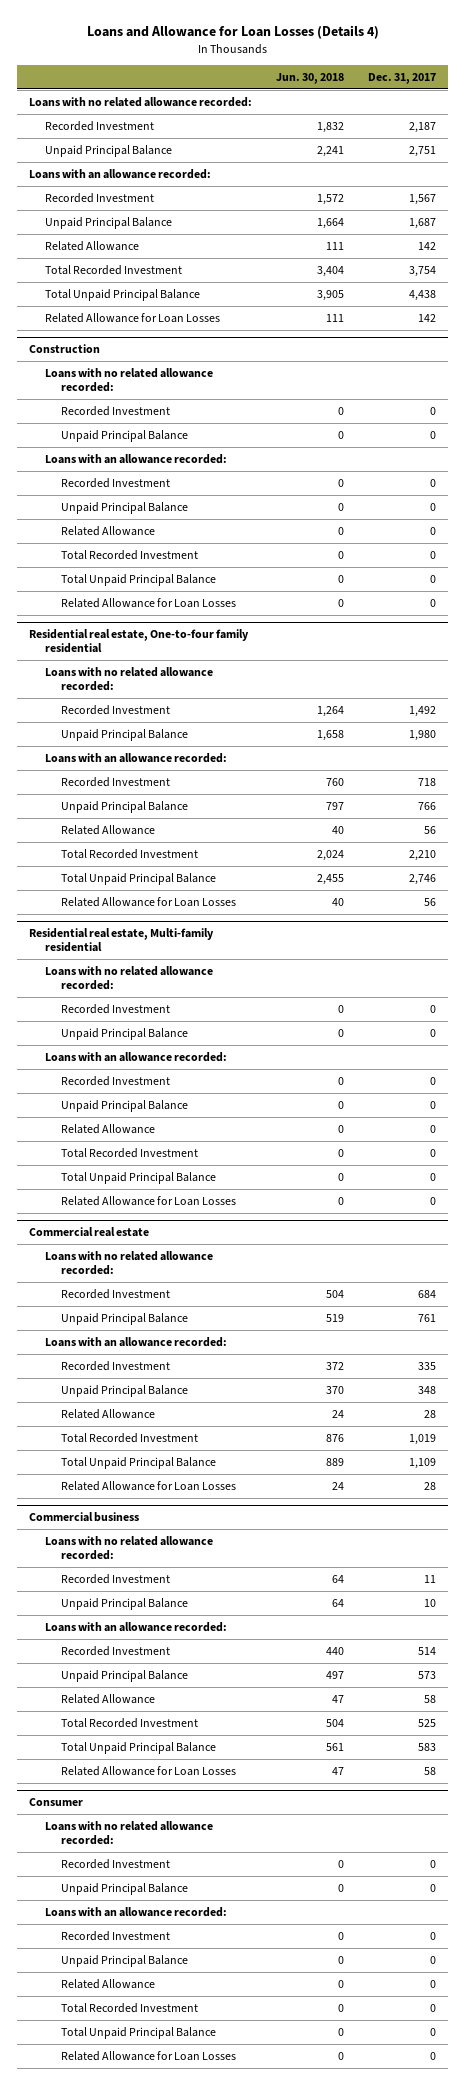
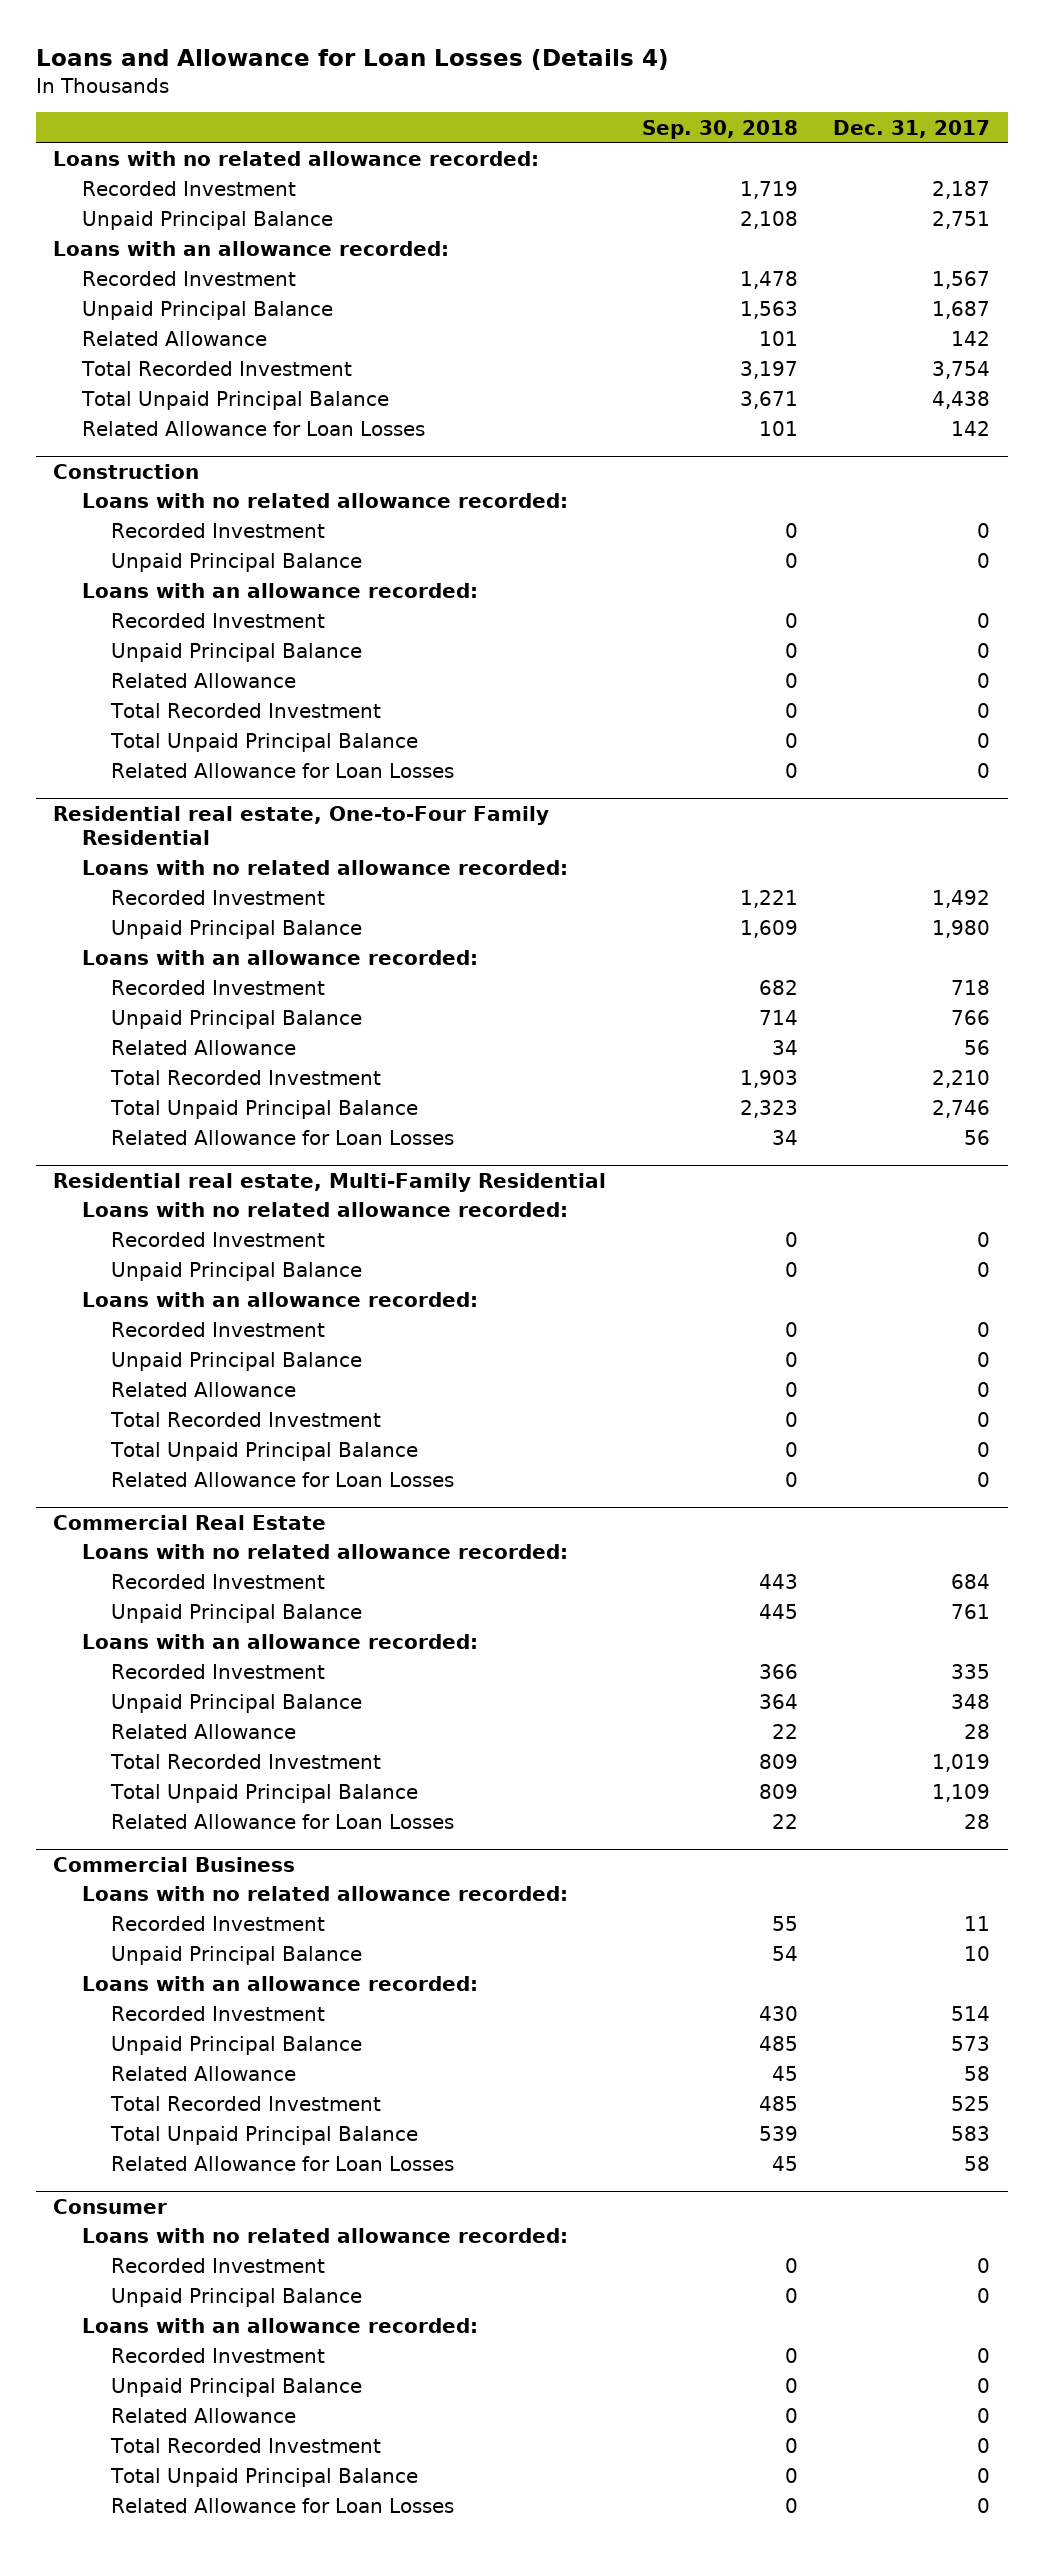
- | Jun. 30, 2018 | Dec. 31, 2017
+ | Sep. 30, 2018 | Dec. 31, 2017
- Residential real estate, One-to-four family residential
+ Residential real estate, One-to-Four Family Residential
- Residential real estate, Multi-family residential
+ Residential real estate, Multi-Family Residential
- Commercial real estate
+ Commercial Real Estate
- Commercial business
+ Commercial Business

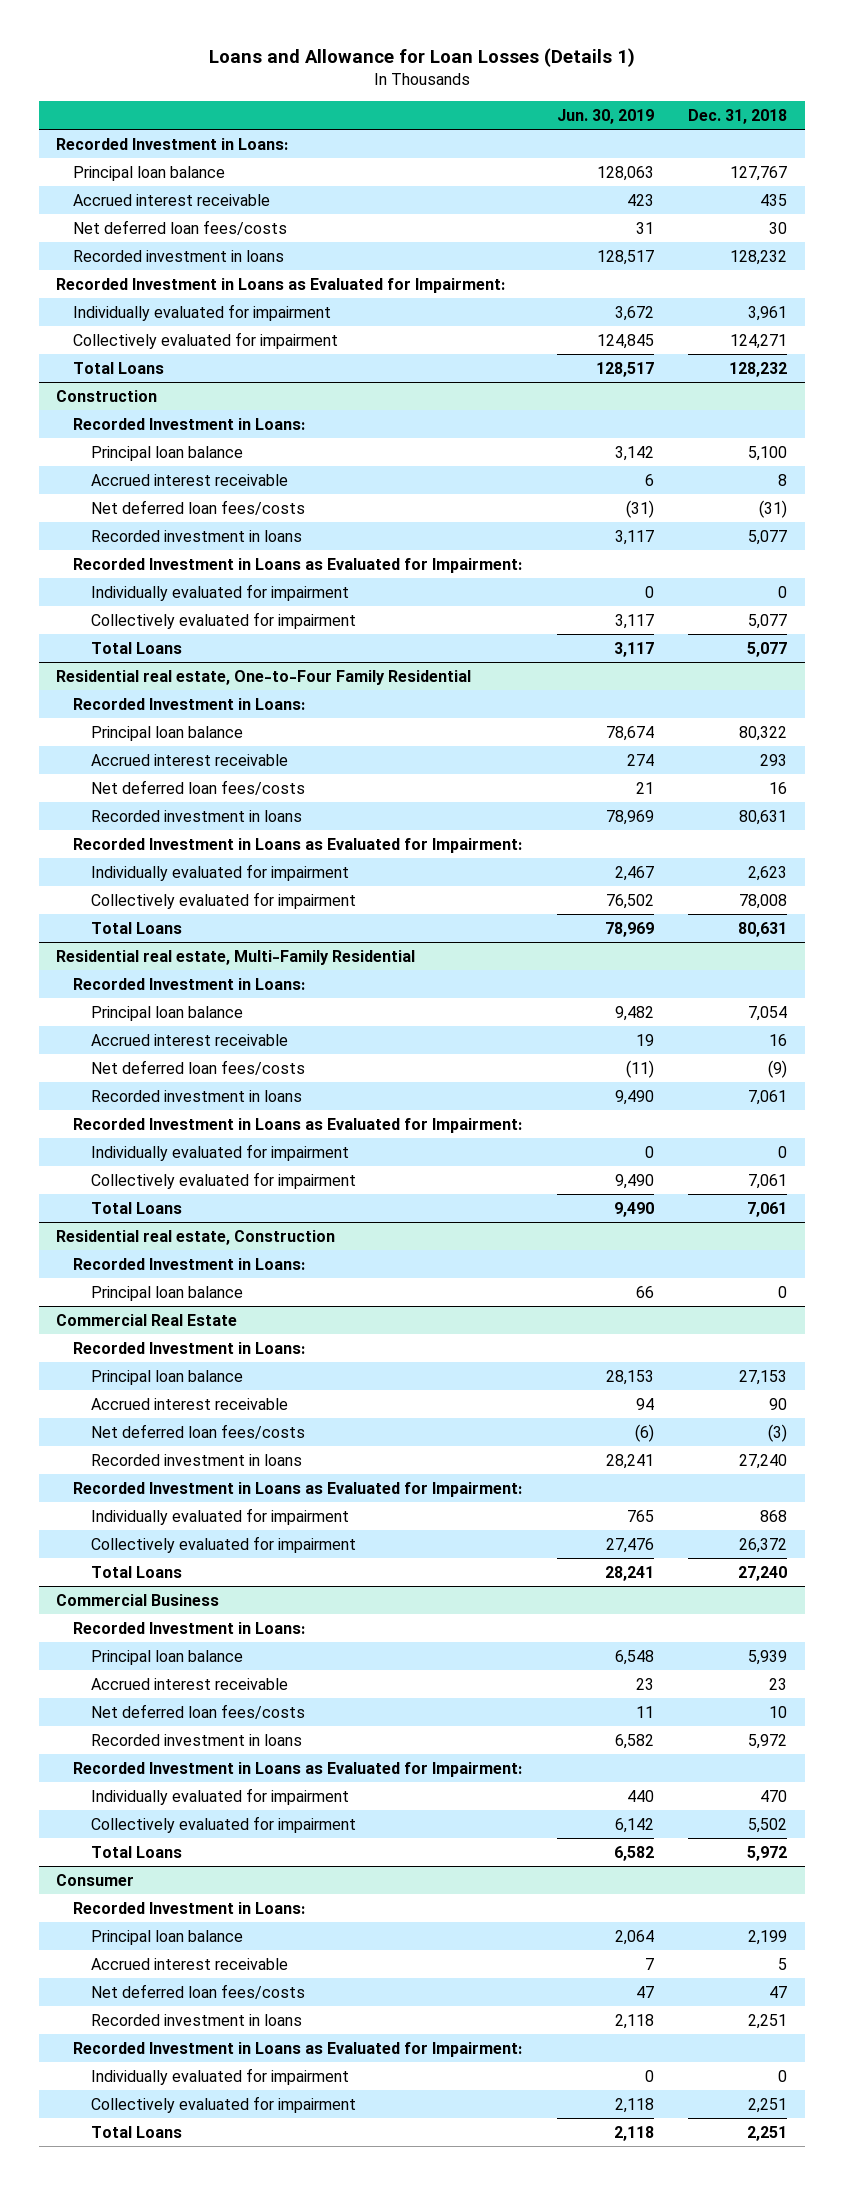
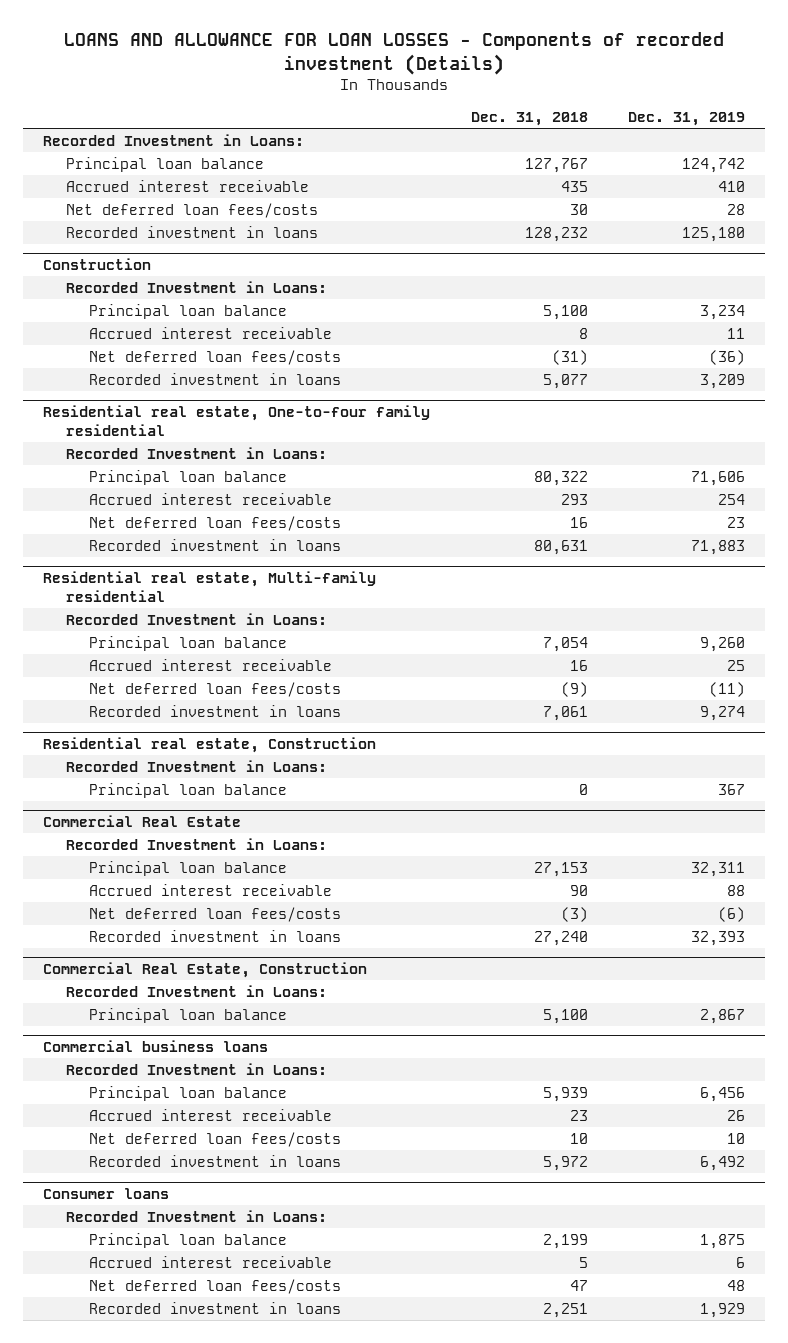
- Loans and Allowance for Loan Losses (Details 1)
+ LOANS AND ALLOWANCE FOR LOAN LOSSES - Components of recorded investment (Details)
- | Jun. 30, 2019 | Dec. 31, 2018
+ | Dec. 31, 2018 | Dec. 31, 2019
- Recorded Investment in Loans as Evaluated for Impairment:
- Individually evaluated for impairment | 3,672 | 3,961
- Collectively evaluated for impairment | 124,845 | 124,271
- Total Loans | 128,517 | 128,232
@ Construction
- Recorded Investment in Loans as Evaluated for Impairment:
- Individually evaluated for impairment | 0 | 0
- Collectively evaluated for impairment | 3,117 | 5,077
- Total Loans | 3,117 | 5,077
- Residential real estate, One-to-Four Family Residential
+ Residential real estate, One-to-four family residential
- Recorded Investment in Loans as Evaluated for Impairment:
- Individually evaluated for impairment | 2,467 | 2,623
- Collectively evaluated for impairment | 76,502 | 78,008
- Total Loans | 78,969 | 80,631
- Residential real estate, Multi-Family Residential
+ Residential real estate, Multi-family residential
- Recorded Investment in Loans as Evaluated for Impairment:
- Individually evaluated for impairment | 0 | 0
- Collectively evaluated for impairment | 9,490 | 7,061
- Total Loans | 9,490 | 7,061
@ Commercial Real Estate
- Recorded Investment in Loans as Evaluated for Impairment:
- Individually evaluated for impairment | 765 | 868
- Collectively evaluated for impairment | 27,476 | 26,372
- Total Loans | 28,241 | 27,240
- Commercial Business
+ Commercial Real Estate, Construction
+ Principal loan balance | 5,100 | 2,867
+ Commercial business loans
+ Recorded Investment in Loans:
- Recorded Investment in Loans as Evaluated for Impairment:
- Individually evaluated for impairment | 440 | 470
- Collectively evaluated for impairment | 6,142 | 5,502
- Total Loans | 6,582 | 5,972
- Consumer
+ Consumer loans
- Recorded Investment in Loans as Evaluated for Impairment:
- Individually evaluated for impairment | 0 | 0
- Collectively evaluated for impairment | 2,118 | 2,251
- Total Loans | 2,118 | 2,251

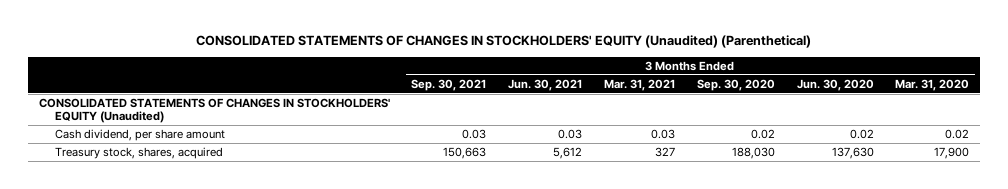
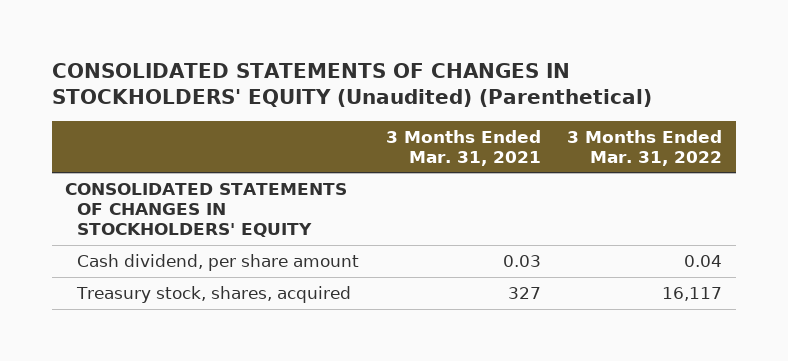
- | 3 Months Ended Sep. 30, 2021 | 3 Months Ended Jun. 30, 2021 | 3 Months Ended Mar. 31, 2021 | 3 Months Ended Sep. 30, 2020 | 3 Months Ended Jun. 30, 2020 | 3 Months Ended Mar. 31, 2020
+ | 3 Months Ended Mar. 31, 2021 | 3 Months Ended Mar. 31, 2022
- CONSOLIDATED STATEMENTS OF CHANGES IN STOCKHOLDERS' EQUITY (Unaudited)
+ CONSOLIDATED STATEMENTS OF CHANGES IN STOCKHOLDERS' EQUITY

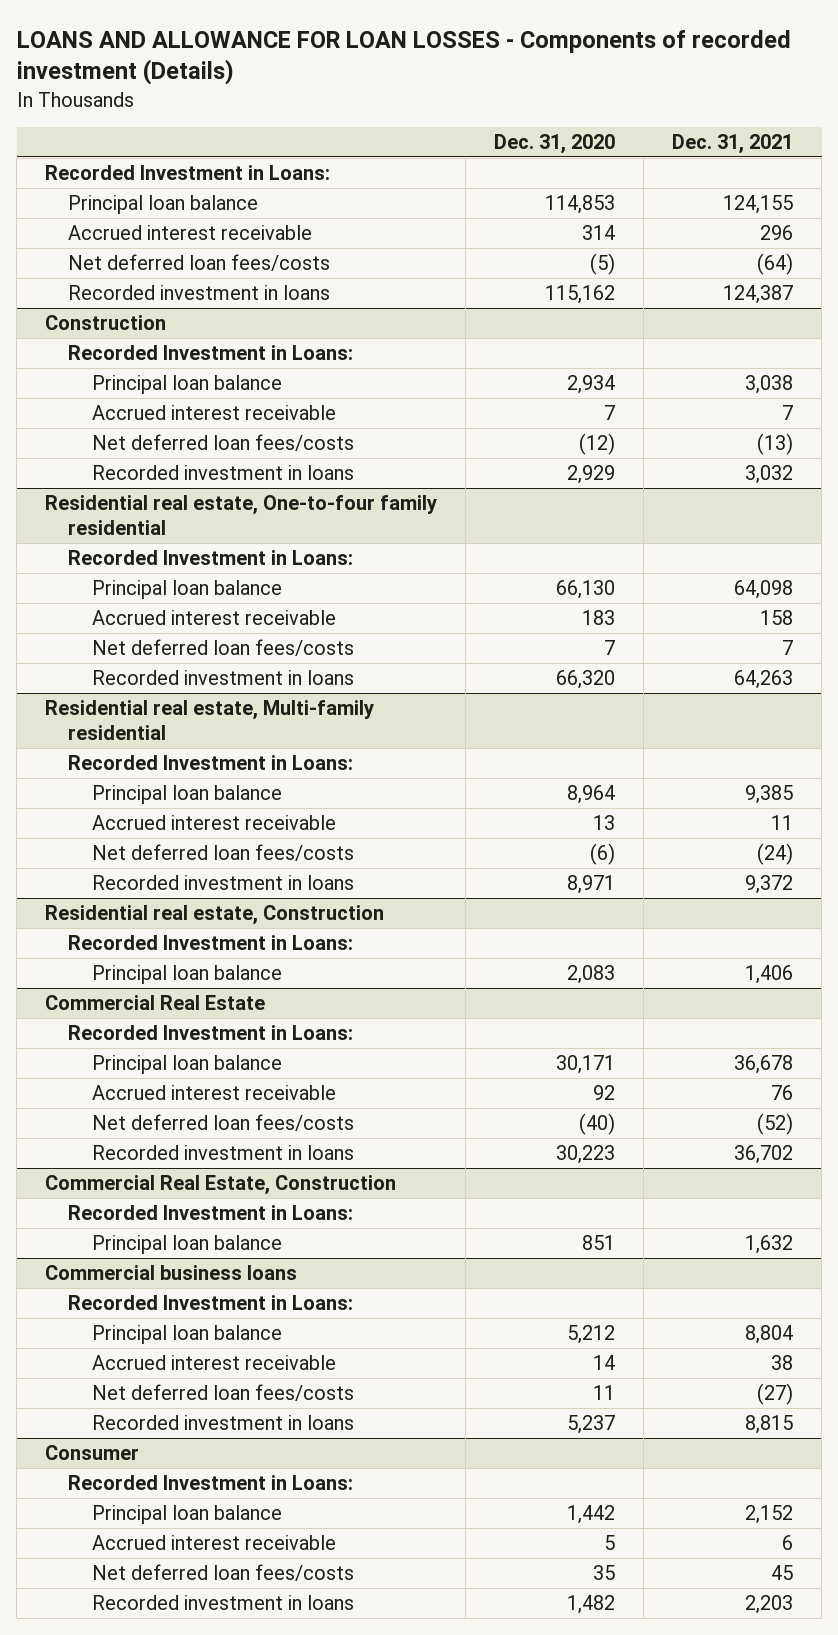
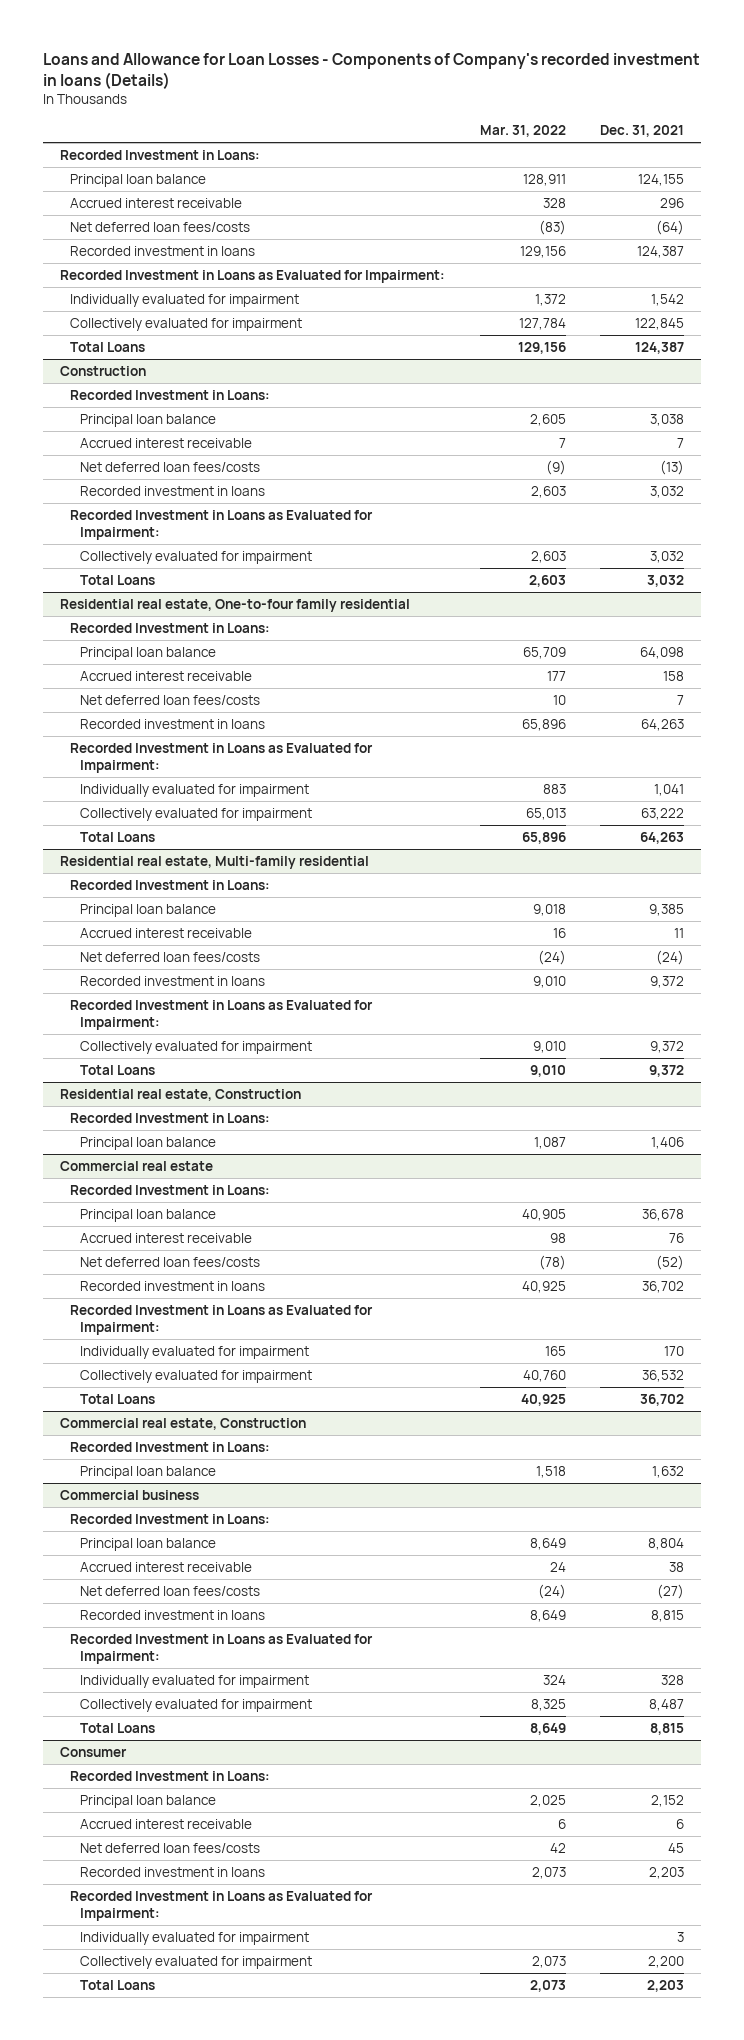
- LOANS AND ALLOWANCE FOR LOAN LOSSES - Components of recorded investment (Details)
+ Loans and Allowance for Loan Losses - Components of Company's recorded investment in loans (Details)
- | Dec. 31, 2020 | Dec. 31, 2021
+ | Mar. 31, 2022 | Dec. 31, 2021
+ Recorded Investment in Loans as Evaluated for Impairment:
+ Individually evaluated for impairment | 1,372 | 1,542
+ Collectively evaluated for impairment | 127,784 | 122,845
+ Total Loans | 129,156 | 124,387
@ Construction
+ Recorded Investment in Loans as Evaluated for Impairment:
+ Collectively evaluated for impairment | 2,603 | 3,032
+ Total Loans | 2,603 | 3,032
@ Residential real estate, One-to-four family residential
+ Recorded Investment in Loans as Evaluated for Impairment:
+ Individually evaluated for impairment | 883 | 1,041
+ Collectively evaluated for impairment | 65,013 | 63,222
+ Total Loans | 65,896 | 64,263
@ Residential real estate, Multi-family residential
+ Recorded Investment in Loans as Evaluated for Impairment:
+ Collectively evaluated for impairment | 9,010 | 9,372
+ Total Loans | 9,010 | 9,372
- Commercial Real Estate
+ Commercial real estate
- Commercial Real Estate, Construction
+ Recorded Investment in Loans as Evaluated for Impairment:
+ Individually evaluated for impairment | 165 | 170
+ Collectively evaluated for impairment | 40,760 | 36,532
+ Total Loans | 40,925 | 36,702
+ Commercial real estate, Construction
- Commercial business loans
+ Commercial business
+ Recorded Investment in Loans as Evaluated for Impairment:
+ Individually evaluated for impairment | 324 | 328
+ Collectively evaluated for impairment | 8,325 | 8,487
+ Total Loans | 8,649 | 8,815
@ Consumer
+ Recorded Investment in Loans as Evaluated for Impairment:
+ Individually evaluated for impairment | | 3
+ Collectively evaluated for impairment | 2,073 | 2,200
+ Total Loans | 2,073 | 2,203

